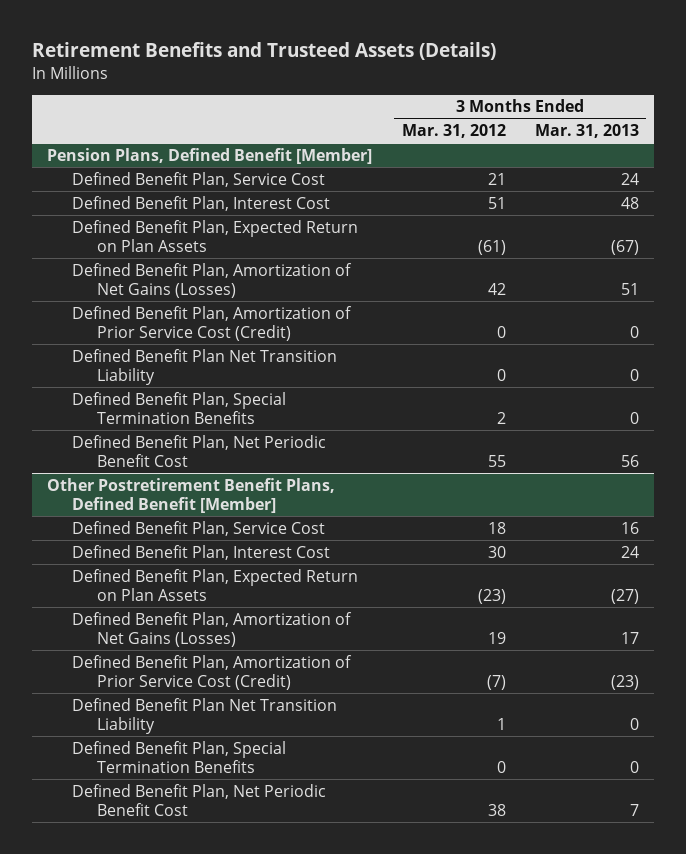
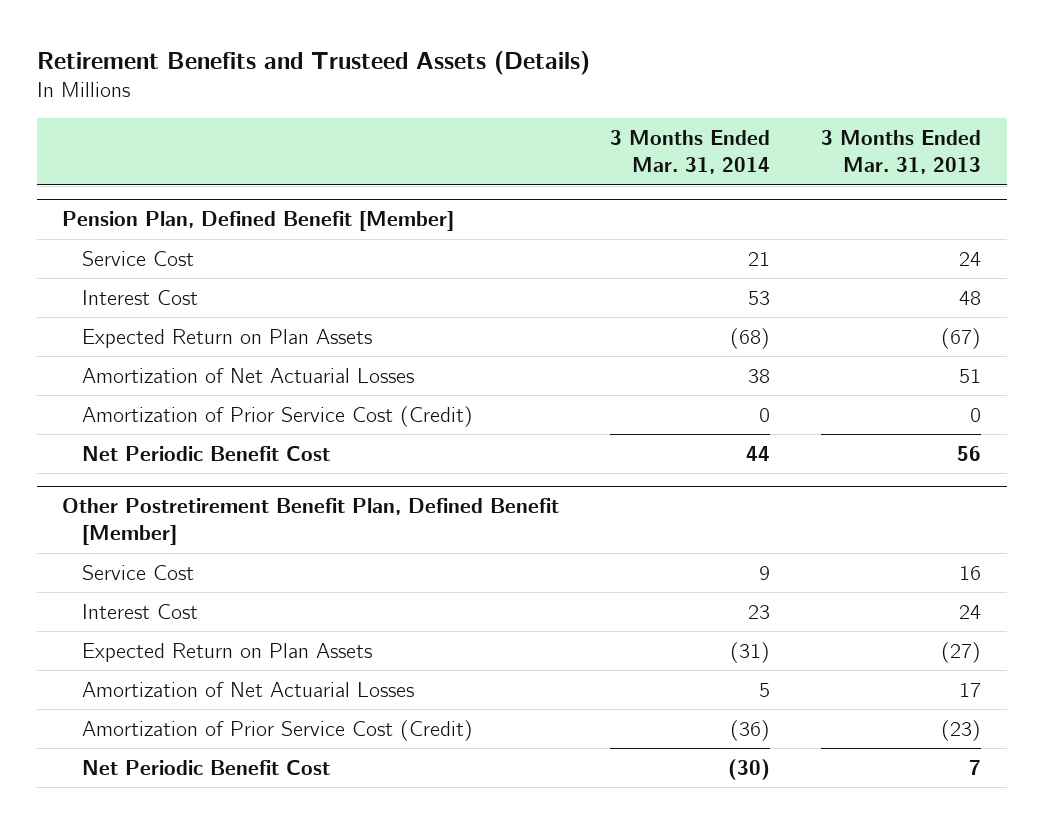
- | 3 Months Ended Mar. 31, 2012 | 3 Months Ended Mar. 31, 2013
+ | 3 Months Ended Mar. 31, 2014 | 3 Months Ended Mar. 31, 2013
- Pension Plans, Defined Benefit [Member]
- Defined Benefit Plan, Service Cost | 21 | 24
- Defined Benefit Plan, Interest Cost | 51 | 48
- Defined Benefit Plan, Expected Return on Plan Assets | (61) | (67)
- Defined Benefit Plan, Amortization of Net Gains (Losses) | 42 | 51
- Defined Benefit Plan, Amortization of Prior Service Cost (Credit) | 0 | 0
- Defined Benefit Plan Net Transition Liability | 0 | 0
- Defined Benefit Plan, Special Termination Benefits | 2 | 0
- Defined Benefit Plan, Net Periodic Benefit Cost | 55 | 56
- Other Postretirement Benefit Plans, Defined Benefit [Member]
- Defined Benefit Plan, Service Cost | 18 | 16
- Defined Benefit Plan, Interest Cost | 30 | 24
- Defined Benefit Plan, Expected Return on Plan Assets | (23) | (27)
- Defined Benefit Plan, Amortization of Net Gains (Losses) | 19 | 17
- Defined Benefit Plan, Amortization of Prior Service Cost (Credit) | (7) | (23)
- Defined Benefit Plan Net Transition Liability | 1 | 0
- Defined Benefit Plan, Special Termination Benefits | 0 | 0
- Defined Benefit Plan, Net Periodic Benefit Cost | 38 | 7
+ Pension Plan, Defined Benefit [Member]
+ Service Cost | 21 | 24
+ Interest Cost | 53 | 48
+ Expected Return on Plan Assets | (68) | (67)
+ Amortization of Net Actuarial Losses | 38 | 51
+ Amortization of Prior Service Cost (Credit) | 0 | 0
+ Net Periodic Benefit Cost | 44 | 56
+ Other Postretirement Benefit Plan, Defined Benefit [Member]
+ Service Cost | 9 | 16
+ Interest Cost | 23 | 24
+ Expected Return on Plan Assets | (31) | (27)
+ Amortization of Net Actuarial Losses | 5 | 17
+ Amortization of Prior Service Cost (Credit) | (36) | (23)
+ Net Periodic Benefit Cost | (30) | 7

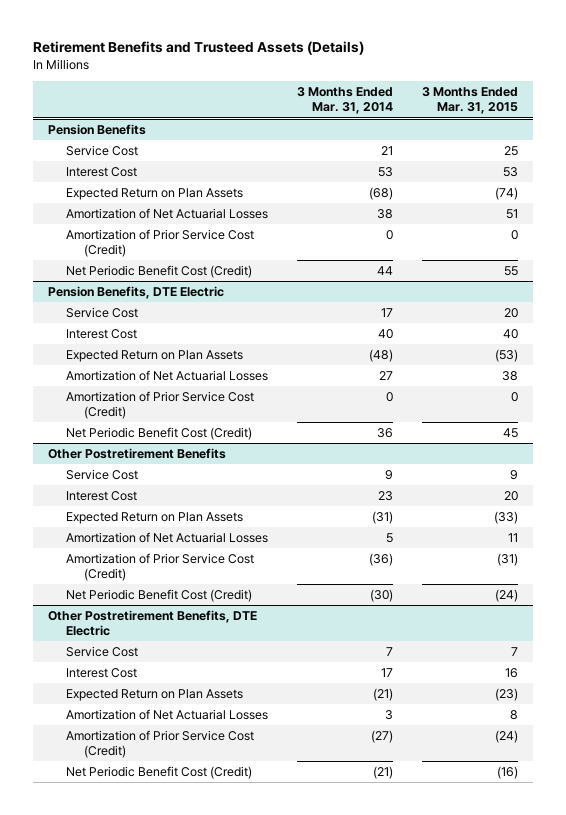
- | 3 Months Ended Mar. 31, 2014 | 3 Months Ended Mar. 31, 2013
+ | 3 Months Ended Mar. 31, 2014 | 3 Months Ended Mar. 31, 2015
- Pension Plan, Defined Benefit [Member]
+ Pension Benefits
- Net Periodic Benefit Cost | 44 | 56
- Other Postretirement Benefit Plan, Defined Benefit [Member]
+ Net Periodic Benefit Cost (Credit) | 44 | 55
+ Pension Benefits, DTE Electric
+ Service Cost | 17 | 20
+ Interest Cost | 40 | 40
+ Expected Return on Plan Assets | (48) | (53)
+ Amortization of Net Actuarial Losses | 27 | 38
+ Amortization of Prior Service Cost (Credit) | 0 | 0
+ Net Periodic Benefit Cost (Credit) | 36 | 45
+ Other Postretirement Benefits
- Net Periodic Benefit Cost | (30) | 7
+ Net Periodic Benefit Cost (Credit) | (30) | (24)
+ Other Postretirement Benefits, DTE Electric
+ Service Cost | 7 | 7
+ Interest Cost | 17 | 16
+ Expected Return on Plan Assets | (21) | (23)
+ Amortization of Net Actuarial Losses | 3 | 8
+ Amortization of Prior Service Cost (Credit) | (27) | (24)
+ Net Periodic Benefit Cost (Credit) | (21) | (16)

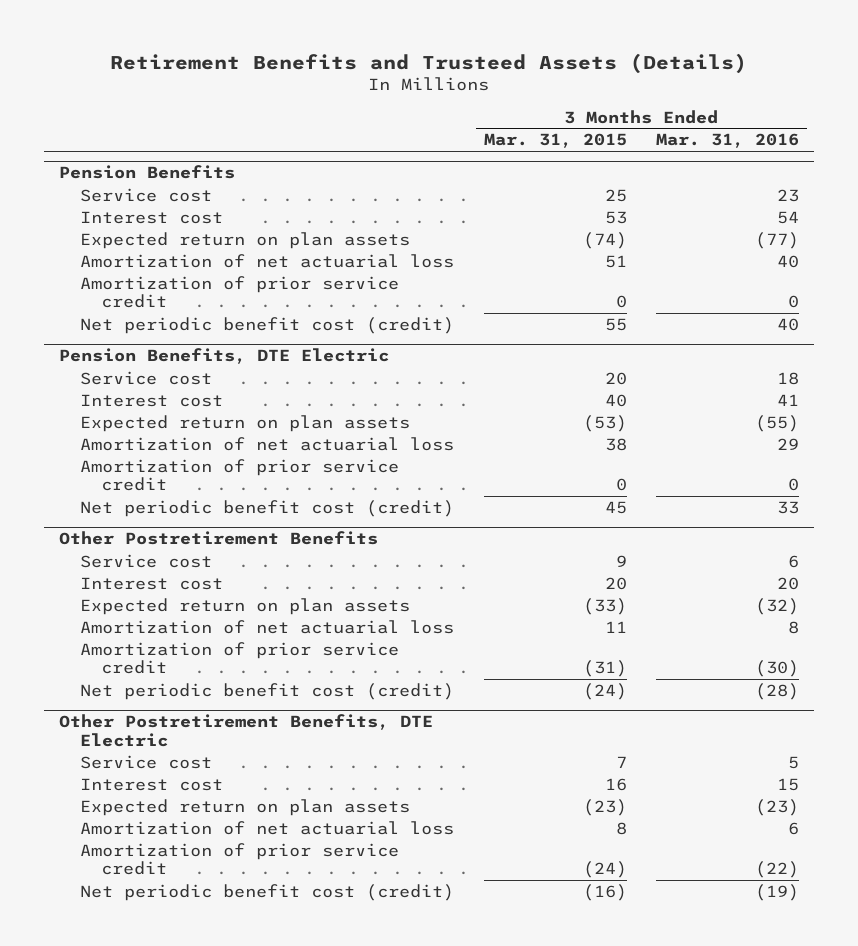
- | 3 Months Ended Mar. 31, 2014 | 3 Months Ended Mar. 31, 2015
+ | 3 Months Ended Mar. 31, 2015 | 3 Months Ended Mar. 31, 2016
@ Pension Benefits
- Service Cost | 21 | 25
- Interest Cost | 53 | 53
- Expected Return on Plan Assets | (68) | (74)
- Amortization of Net Actuarial Losses | 38 | 51
- Amortization of Prior Service Cost (Credit) | 0 | 0
- Net Periodic Benefit Cost (Credit) | 44 | 55
+ Service cost | 25 | 23
+ Interest cost | 53 | 54
+ Expected return on plan assets | (74) | (77)
+ Amortization of net actuarial loss | 51 | 40
+ Amortization of prior service credit | 0 | 0
+ Net periodic benefit cost (credit) | 55 | 40
@ Pension Benefits, DTE Electric
- Service Cost | 17 | 20
- Interest Cost | 40 | 40
- Expected Return on Plan Assets | (48) | (53)
- Amortization of Net Actuarial Losses | 27 | 38
- Amortization of Prior Service Cost (Credit) | 0 | 0
- Net Periodic Benefit Cost (Credit) | 36 | 45
+ Service cost | 20 | 18
+ Interest cost | 40 | 41
+ Expected return on plan assets | (53) | (55)
+ Amortization of net actuarial loss | 38 | 29
+ Amortization of prior service credit | 0 | 0
+ Net periodic benefit cost (credit) | 45 | 33
@ Other Postretirement Benefits
- Service Cost | 9 | 9
- Interest Cost | 23 | 20
- Expected Return on Plan Assets | (31) | (33)
- Amortization of Net Actuarial Losses | 5 | 11
- Amortization of Prior Service Cost (Credit) | (36) | (31)
- Net Periodic Benefit Cost (Credit) | (30) | (24)
+ Service cost | 9 | 6
+ Interest cost | 20 | 20
+ Expected return on plan assets | (33) | (32)
+ Amortization of net actuarial loss | 11 | 8
+ Amortization of prior service credit | (31) | (30)
+ Net periodic benefit cost (credit) | (24) | (28)
@ Other Postretirement Benefits, DTE Electric
- Service Cost | 7 | 7
- Interest Cost | 17 | 16
- Expected Return on Plan Assets | (21) | (23)
- Amortization of Net Actuarial Losses | 3 | 8
- Amortization of Prior Service Cost (Credit) | (27) | (24)
- Net Periodic Benefit Cost (Credit) | (21) | (16)
+ Service cost | 7 | 5
+ Interest cost | 16 | 15
+ Expected return on plan assets | (23) | (23)
+ Amortization of net actuarial loss | 8 | 6
+ Amortization of prior service credit | (24) | (22)
+ Net periodic benefit cost (credit) | (16) | (19)

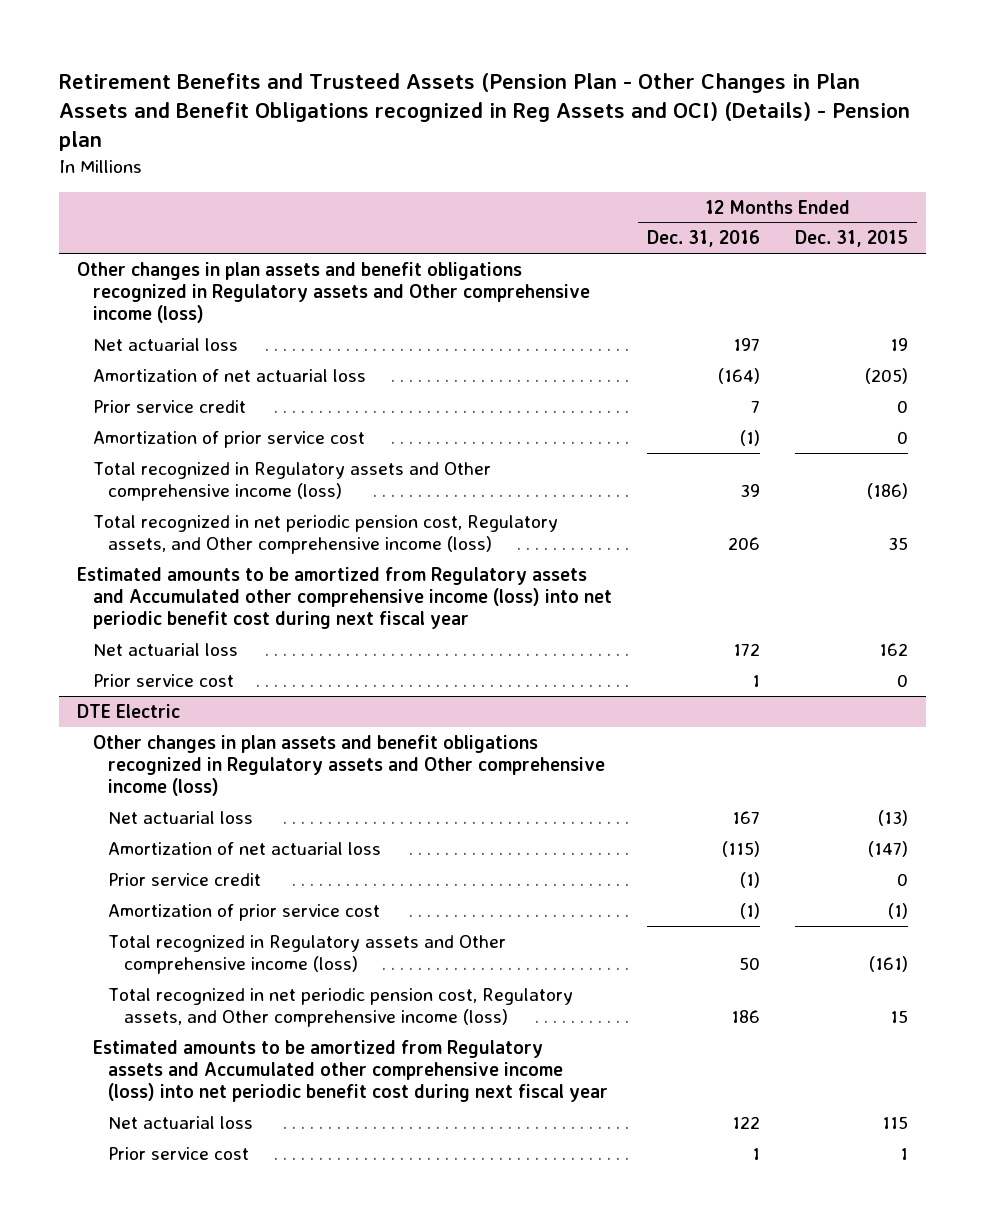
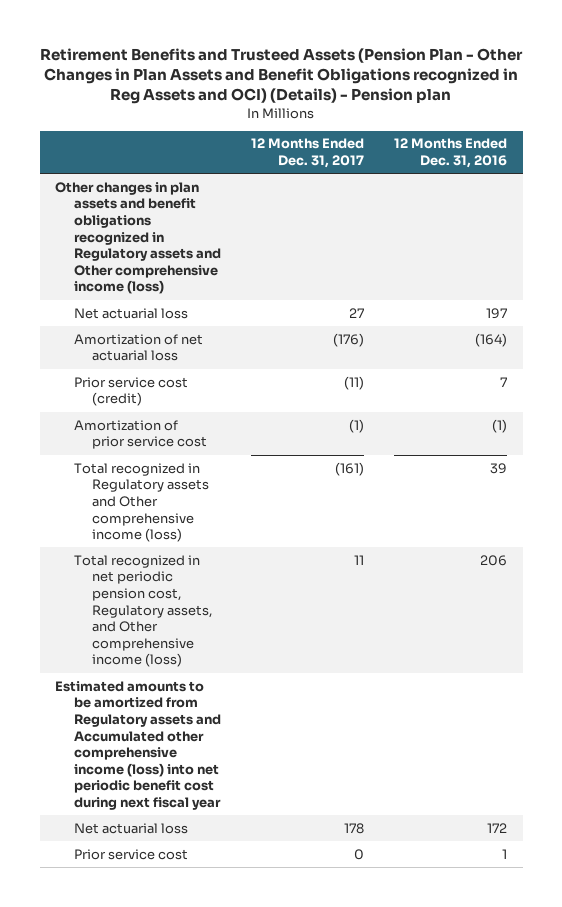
- | 12 Months Ended Dec. 31, 2016 | 12 Months Ended Dec. 31, 2015
+ | 12 Months Ended Dec. 31, 2017 | 12 Months Ended Dec. 31, 2016
- Prior service credit | 7 | 0
+ Prior service cost (credit) | (11) | 7
- DTE Electric
- Other changes in plan assets and benefit obligations recognized in Regulatory assets and Other comprehensive income (loss)
- Net actuarial loss | 167 | (13)
- Amortization of net actuarial loss | (115) | (147)
- Prior service credit | (1) | 0
- Amortization of prior service cost | (1) | (1)
- Total recognized in Regulatory assets and Other comprehensive income (loss) | 50 | (161)
- Total recognized in net periodic pension cost, Regulatory assets, and Other comprehensive income (loss) | 186 | 15
- Estimated amounts to be amortized from Regulatory assets and Accumulated other comprehensive income (loss) into net periodic benefit cost during next fiscal year
- Net actuarial loss | 122 | 115
- Prior service cost | 1 | 1

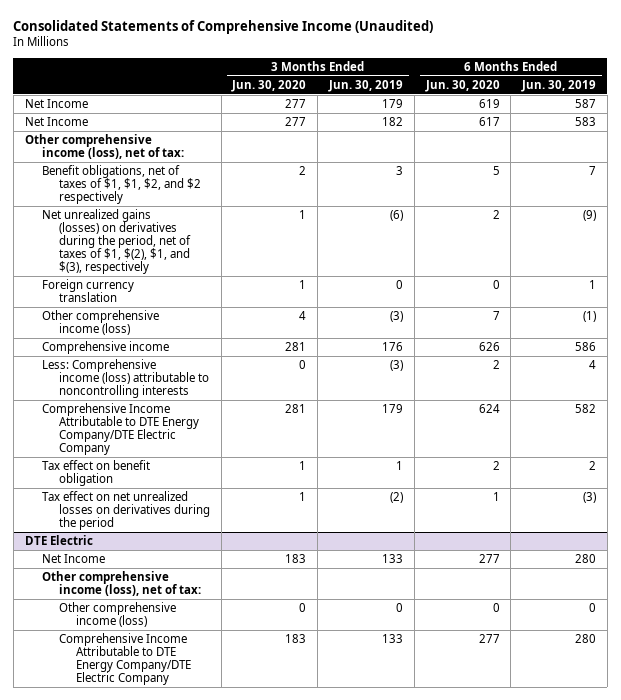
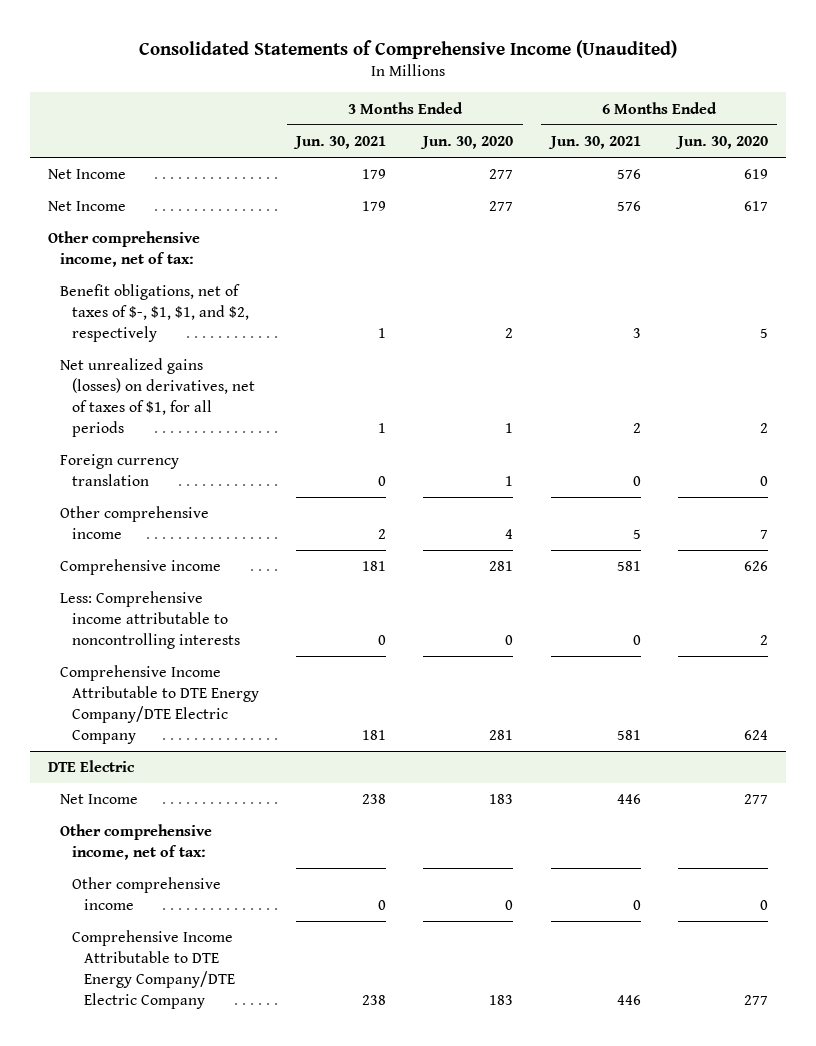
- | 3 Months Ended Jun. 30, 2020 | 3 Months Ended Jun. 30, 2019 | 6 Months Ended Jun. 30, 2020 | 6 Months Ended Jun. 30, 2019
+ | 3 Months Ended Jun. 30, 2021 | 3 Months Ended Jun. 30, 2020 | 6 Months Ended Jun. 30, 2021 | 6 Months Ended Jun. 30, 2020
- Other comprehensive income (loss), net of tax:
- Benefit obligations, net of taxes of $1, $1, $2, and $2 respectively | 2 | 3 | 5 | 7
- Net unrealized gains (losses) on derivatives during the period, net of taxes of $1, $(2), $1, and $(3), respectively | 1 | (6) | 2 | (9)
+ Other comprehensive income, net of tax:
+ Benefit obligations, net of taxes of $-, $1, $1, and $2, respectively | 1 | 2 | 3 | 5
+ Net unrealized gains (losses) on derivatives, net of taxes of $1, for all periods | 1 | 1 | 2 | 2
- Other comprehensive income (loss) | 4 | (3) | 7 | (1)
+ Other comprehensive income | 2 | 4 | 5 | 7
- Less: Comprehensive income (loss) attributable to noncontrolling interests | 0 | (3) | 2 | 4
+ Less: Comprehensive income attributable to noncontrolling interests | 0 | 0 | 0 | 2
- Tax effect on benefit obligation | 1 | 1 | 2 | 2
- Tax effect on net unrealized losses on derivatives during the period | 1 | (2) | 1 | (3)
@ DTE Electric
- Other comprehensive income (loss), net of tax:
- Other comprehensive income (loss) | 0 | 0 | 0 | 0
+ Other comprehensive income, net of tax:
+ Other comprehensive income | 0 | 0 | 0 | 0

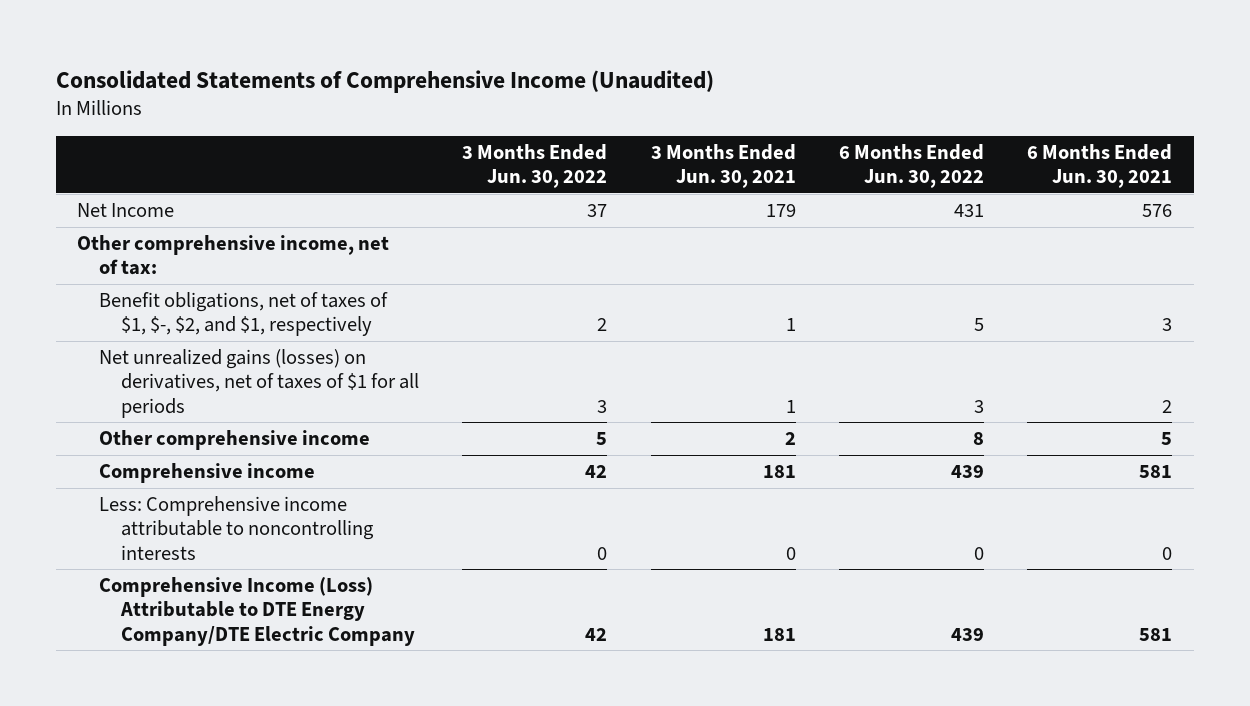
- | 3 Months Ended Jun. 30, 2021 | 3 Months Ended Jun. 30, 2020 | 6 Months Ended Jun. 30, 2021 | 6 Months Ended Jun. 30, 2020
+ | 3 Months Ended Jun. 30, 2022 | 3 Months Ended Jun. 30, 2021 | 6 Months Ended Jun. 30, 2022 | 6 Months Ended Jun. 30, 2021
- Net Income | 179 | 277 | 576 | 617
- Benefit obligations, net of taxes of $-, $1, $1, and $2, respectively | 1 | 2 | 3 | 5
- Net unrealized gains (losses) on derivatives, net of taxes of $1, for all periods | 1 | 1 | 2 | 2
- Foreign currency translation | 0 | 1 | 0 | 0
+ Benefit obligations, net of taxes of $1, $-, $2, and $1, respectively | 2 | 1 | 5 | 3
+ Net unrealized gains (losses) on derivatives, net of taxes of $1 for all periods | 3 | 1 | 3 | 2
- Comprehensive Income Attributable to DTE Energy Company/DTE Electric Company | 181 | 281 | 581 | 624
- DTE Electric
- Net Income | 238 | 183 | 446 | 277
- Other comprehensive income, net of tax:
- Other comprehensive income | 0 | 0 | 0 | 0
- Comprehensive Income Attributable to DTE Energy Company/DTE Electric Company | 238 | 183 | 446 | 277
+ Comprehensive Income (Loss) Attributable to DTE Energy Company/DTE Electric Company | 42 | 181 | 439 | 581

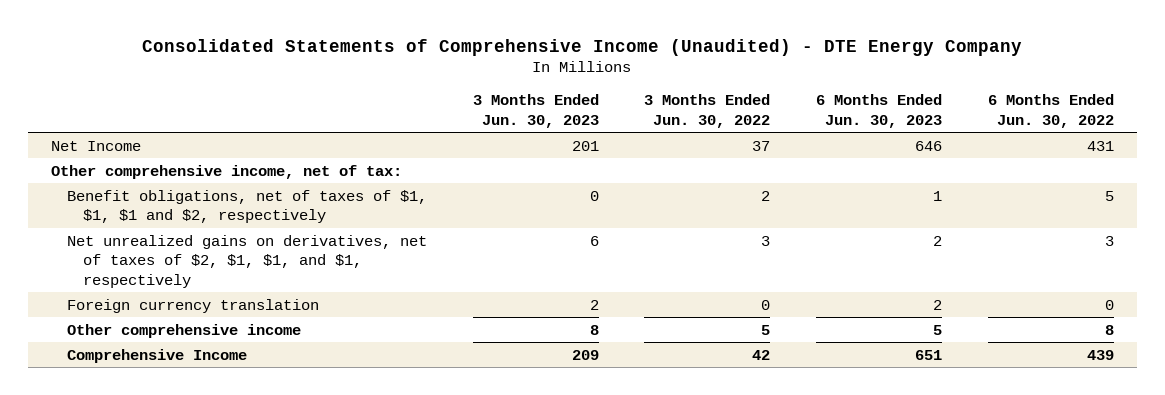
- Consolidated Statements of Comprehensive Income (Unaudited)
+ Consolidated Statements of Comprehensive Income (Unaudited) - DTE Energy Company
- | 3 Months Ended Jun. 30, 2022 | 3 Months Ended Jun. 30, 2021 | 6 Months Ended Jun. 30, 2022 | 6 Months Ended Jun. 30, 2021
+ | 3 Months Ended Jun. 30, 2023 | 3 Months Ended Jun. 30, 2022 | 6 Months Ended Jun. 30, 2023 | 6 Months Ended Jun. 30, 2022
- Benefit obligations, net of taxes of $1, $-, $2, and $1, respectively | 2 | 1 | 5 | 3
- Net unrealized gains (losses) on derivatives, net of taxes of $1 for all periods | 3 | 1 | 3 | 2
+ Benefit obligations, net of taxes of $1, $1, $1 and $2, respectively | 0 | 2 | 1 | 5
+ Net unrealized gains on derivatives, net of taxes of $2, $1, $1, and $1, respectively | 6 | 3 | 2 | 3
+ Foreign currency translation | 2 | 0 | 2 | 0
- Comprehensive income | 42 | 181 | 439 | 581
- Less: Comprehensive income attributable to noncontrolling interests | 0 | 0 | 0 | 0
- Comprehensive Income (Loss) Attributable to DTE Energy Company/DTE Electric Company | 42 | 181 | 439 | 581
+ Comprehensive Income | 209 | 42 | 651 | 439

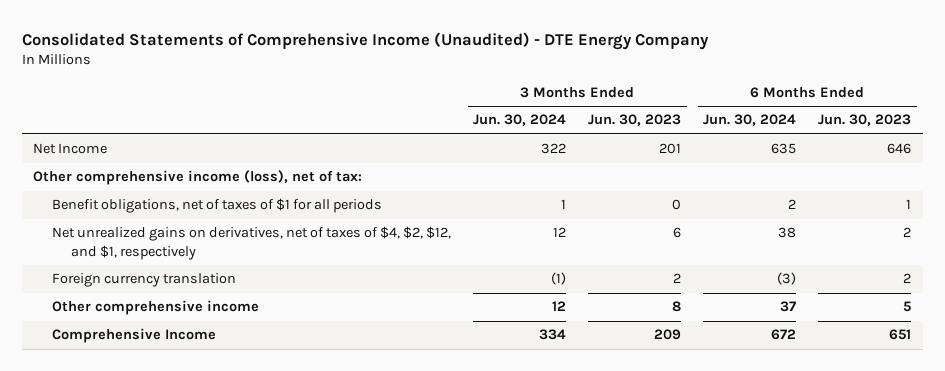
- | 3 Months Ended Jun. 30, 2023 | 3 Months Ended Jun. 30, 2022 | 6 Months Ended Jun. 30, 2023 | 6 Months Ended Jun. 30, 2022
+ | 3 Months Ended Jun. 30, 2024 | 3 Months Ended Jun. 30, 2023 | 6 Months Ended Jun. 30, 2024 | 6 Months Ended Jun. 30, 2023
- Other comprehensive income, net of tax:
- Benefit obligations, net of taxes of $1, $1, $1 and $2, respectively | 0 | 2 | 1 | 5
- Net unrealized gains on derivatives, net of taxes of $2, $1, $1, and $1, respectively | 6 | 3 | 2 | 3
+ Other comprehensive income (loss), net of tax:
+ Benefit obligations, net of taxes of $1 for all periods | 1 | 0 | 2 | 1
+ Net unrealized gains on derivatives, net of taxes of $4, $2, $12, and $1, respectively | 12 | 6 | 38 | 2

